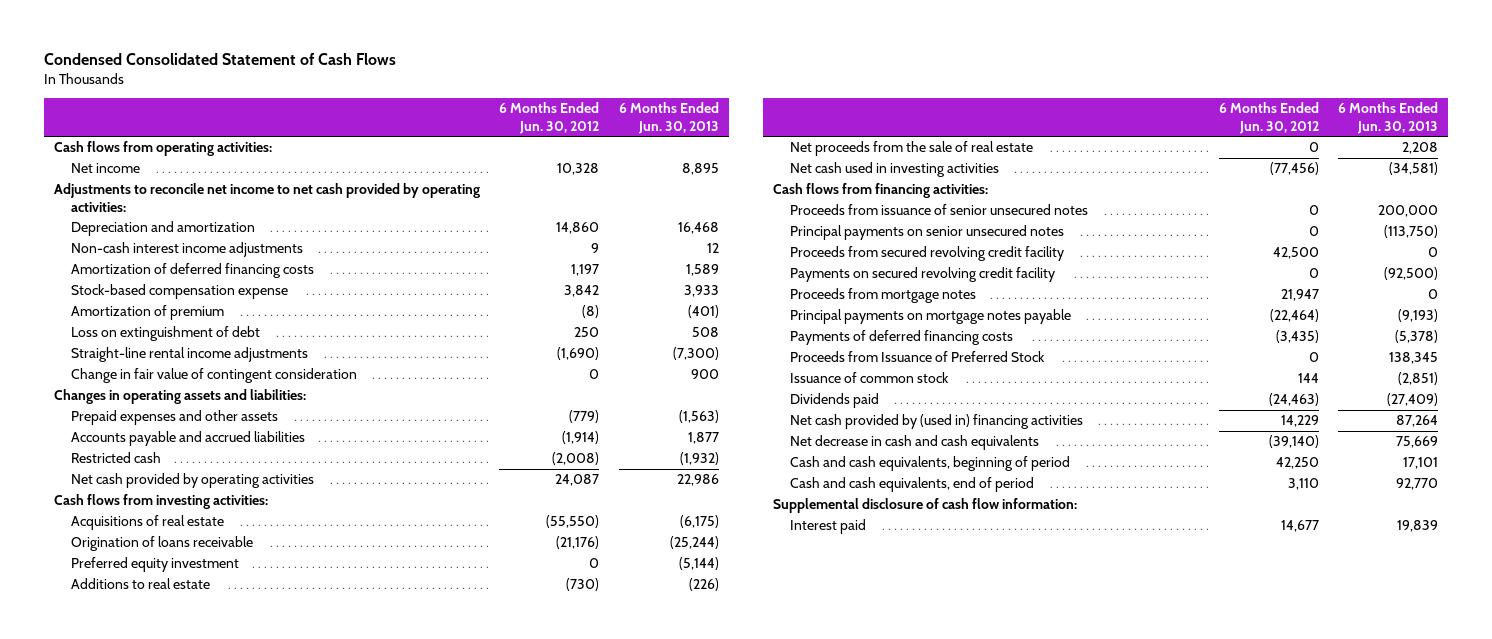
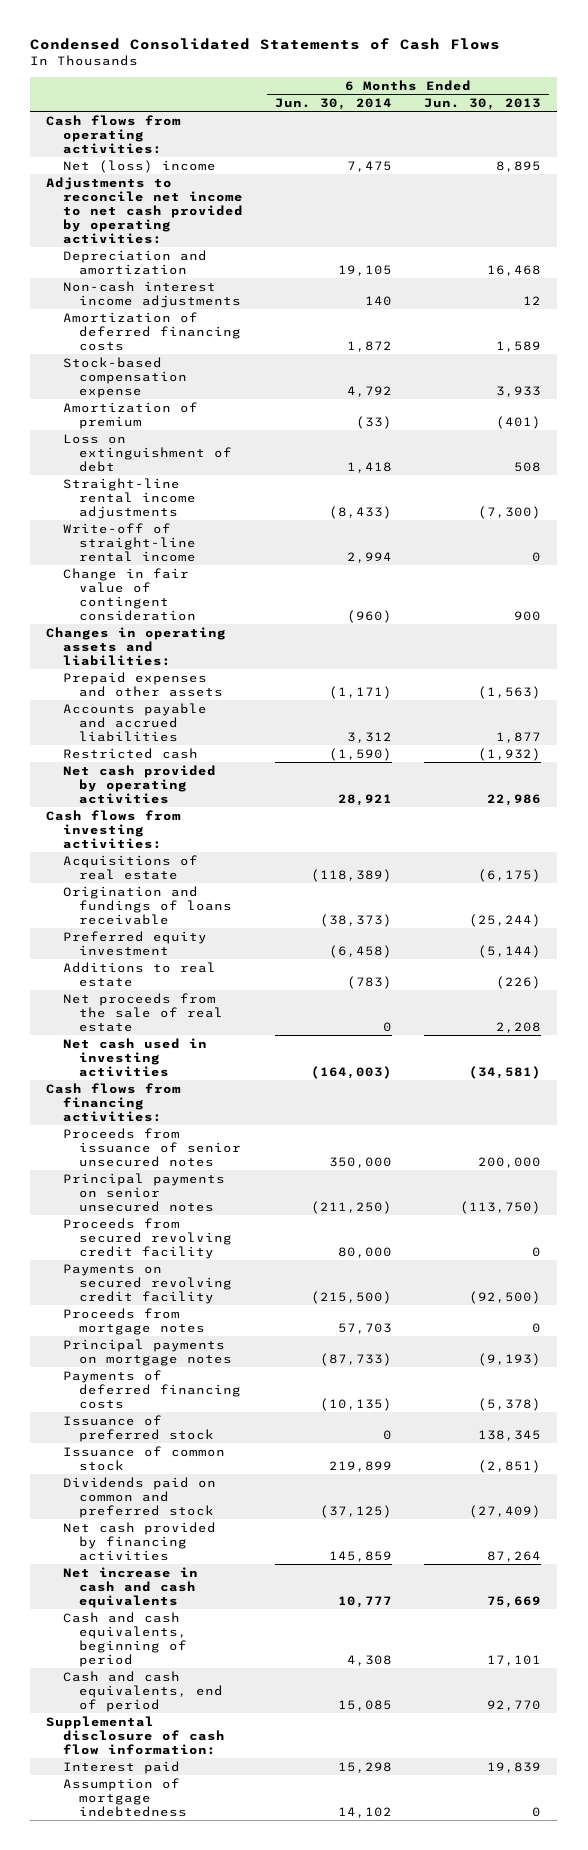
- Condensed Consolidated Statement of Cash Flows
+ Condensed Consolidated Statements of Cash Flows
- | 6 Months Ended Jun. 30, 2012 | 6 Months Ended Jun. 30, 2013
+ | 6 Months Ended Jun. 30, 2014 | 6 Months Ended Jun. 30, 2013
- Net income | 10,328 | 8,895
+ Net (loss) income | 7,475 | 8,895
+ Write-off of straight-line rental income | 2,994 | 0
- Origination of loans receivable | (21,176) | (25,244)
+ Origination and fundings of loans receivable | (38,373) | (25,244)
- Principal payments on mortgage notes payable | (22,464) | (9,193)
+ Principal payments on mortgage notes | (87,733) | (9,193)
- Proceeds from Issuance of Preferred Stock | 0 | 138,345
+ Issuance of preferred stock | 0 | 138,345
- Dividends paid | (24,463) | (27,409)
- Net cash provided by (used in) financing activities | 14,229 | 87,264
- Net decrease in cash and cash equivalents | (39,140) | 75,669
+ Dividends paid on common and preferred stock | (37,125) | (27,409)
+ Net cash provided by financing activities | 145,859 | 87,264
+ Net increase in cash and cash equivalents | 10,777 | 75,669
+ Assumption of mortgage indebtedness | 14,102 | 0

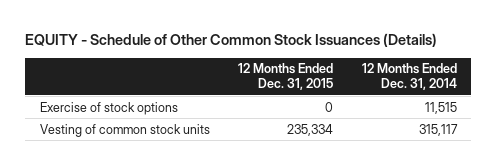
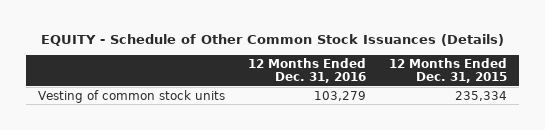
- | 12 Months Ended Dec. 31, 2015 | 12 Months Ended Dec. 31, 2014
+ | 12 Months Ended Dec. 31, 2016 | 12 Months Ended Dec. 31, 2015
- Exercise of stock options | 0 | 11,515

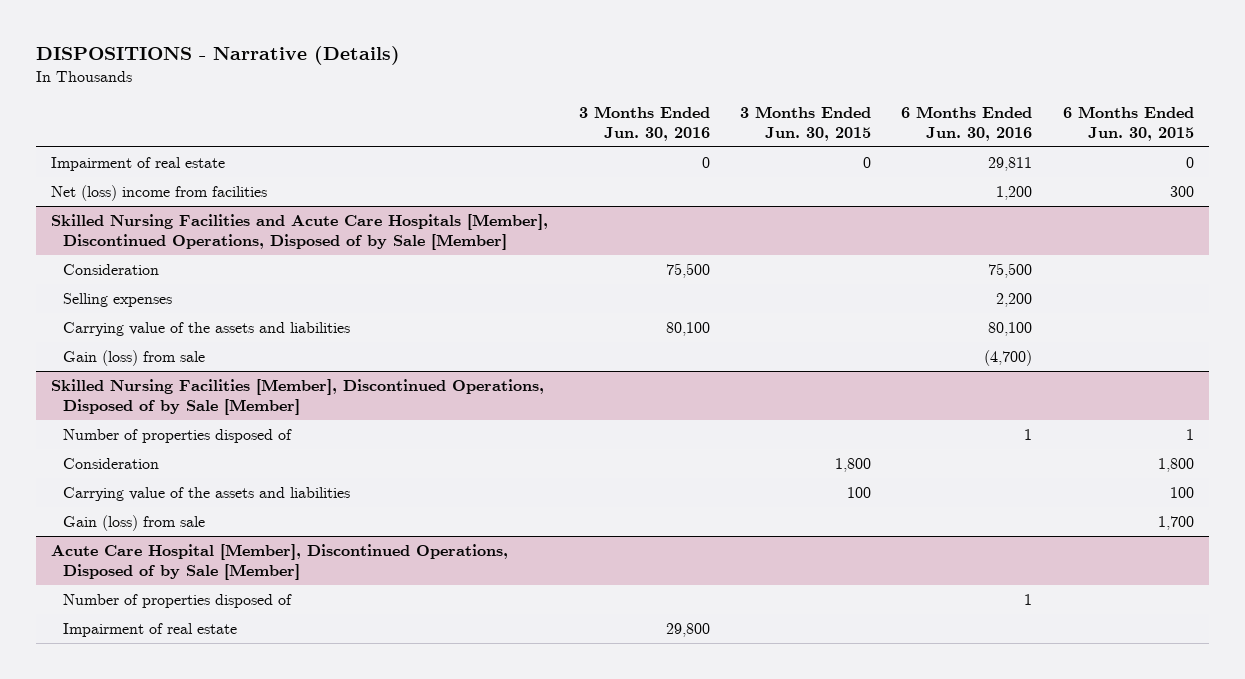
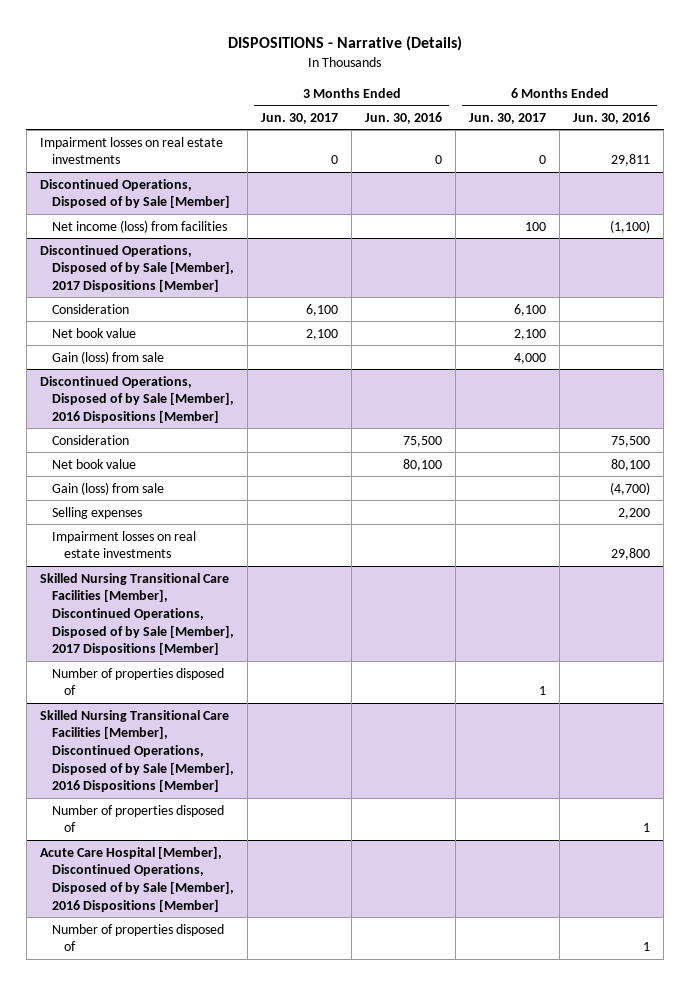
- | 3 Months Ended Jun. 30, 2016 | 3 Months Ended Jun. 30, 2015 | 6 Months Ended Jun. 30, 2016 | 6 Months Ended Jun. 30, 2015
+ | 3 Months Ended Jun. 30, 2017 | 3 Months Ended Jun. 30, 2016 | 6 Months Ended Jun. 30, 2017 | 6 Months Ended Jun. 30, 2016
- Impairment of real estate | 0 | 0 | 29,811 | 0
- Net (loss) income from facilities | | | 1,200 | 300
- Skilled Nursing Facilities and Acute Care Hospitals [Member], Discontinued Operations, Disposed of by Sale [Member]
+ Impairment losses on real estate investments | 0 | 0 | 0 | 29,811
+ Discontinued Operations, Disposed of by Sale [Member]
+ Net income (loss) from facilities | | | 100 | (1,100)
+ Discontinued Operations, Disposed of by Sale [Member], 2017 Dispositions [Member]
+ Consideration | 6,100 | | 6,100 |
+ Net book value | 2,100 | | 2,100 |
+ Gain (loss) from sale | | | 4,000 |
+ Discontinued Operations, Disposed of by Sale [Member], 2016 Dispositions [Member]
- Selling expenses | | | 2,200 |
- Carrying value of the assets and liabilities | 80,100 | | 80,100 |
+ Net book value | | 80,100 | | 80,100
- Skilled Nursing Facilities [Member], Discontinued Operations, Disposed of by Sale [Member]
+ Selling expenses | | | | 2,200
+ Impairment losses on real estate investments | | | | 29,800
+ Skilled Nursing Transitional Care Facilities [Member], Discontinued Operations, Disposed of by Sale [Member], 2017 Dispositions [Member]
+ Number of properties disposed of | | | 1 |
+ Skilled Nursing Transitional Care Facilities [Member], Discontinued Operations, Disposed of by Sale [Member], 2016 Dispositions [Member]
- Consideration | | 1,800 | | 1,800
- Carrying value of the assets and liabilities | | 100 | | 100
- Gain (loss) from sale | | | | 1,700
- Acute Care Hospital [Member], Discontinued Operations, Disposed of by Sale [Member]
+ Acute Care Hospital [Member], Discontinued Operations, Disposed of by Sale [Member], 2016 Dispositions [Member]
- Impairment of real estate | 29,800 | | |

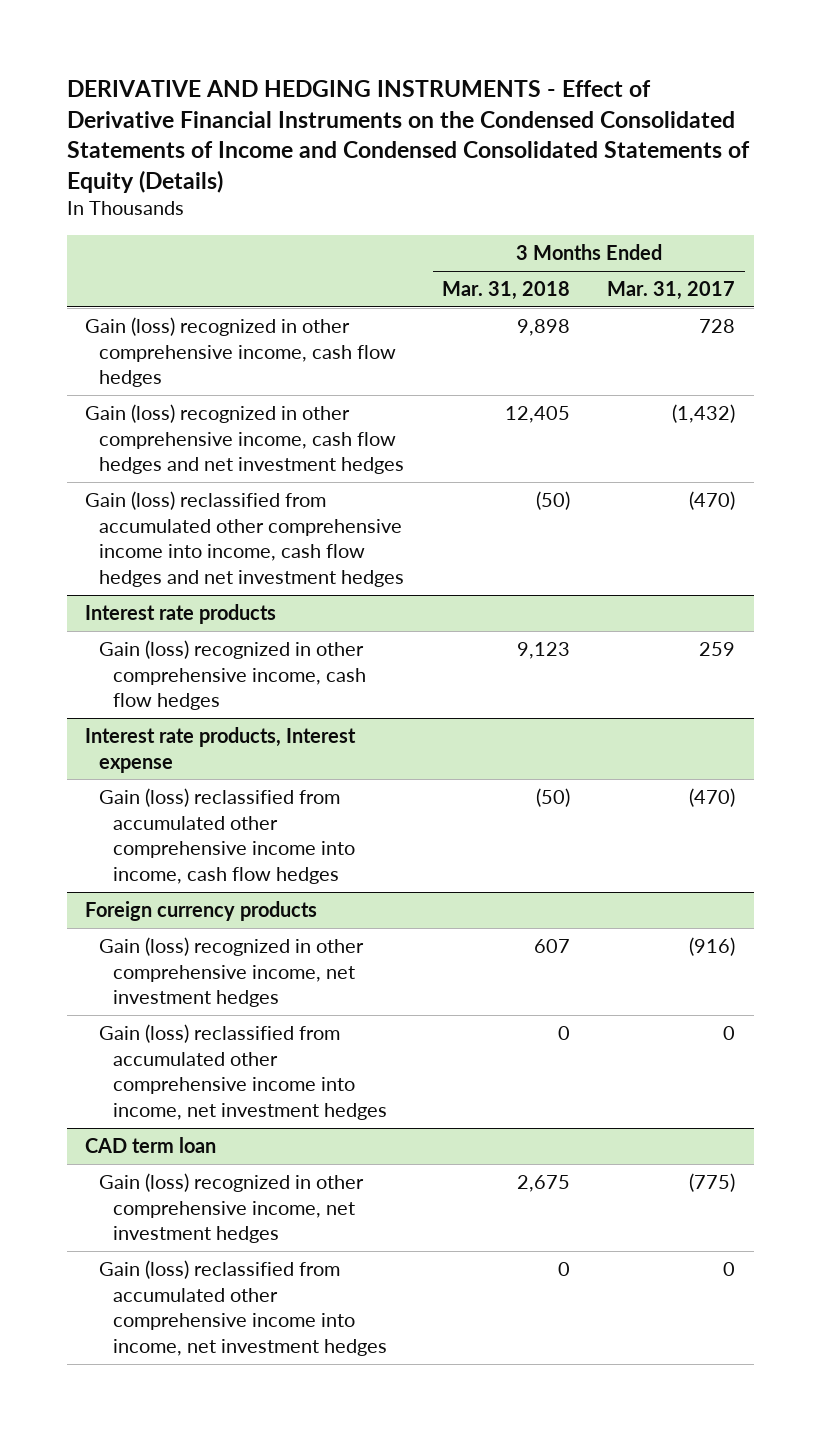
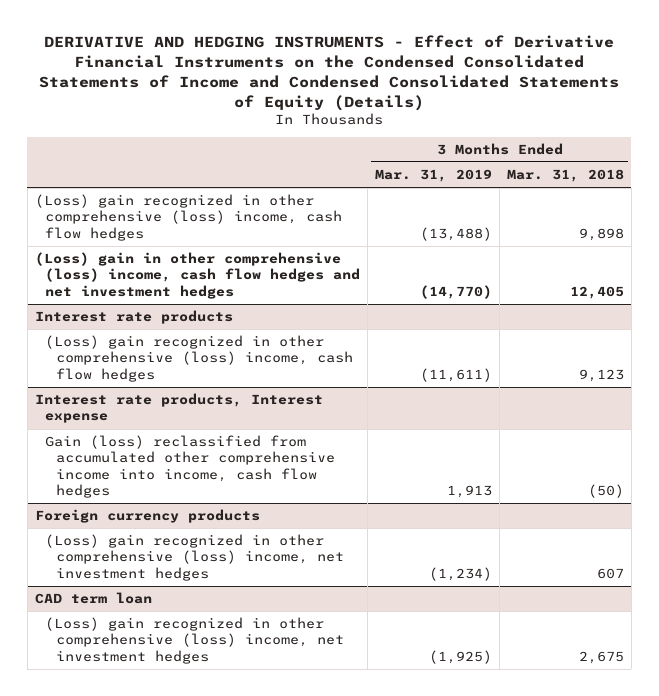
- | 3 Months Ended Mar. 31, 2018 | 3 Months Ended Mar. 31, 2017
+ | 3 Months Ended Mar. 31, 2019 | 3 Months Ended Mar. 31, 2018
- Gain (loss) recognized in other comprehensive income, cash flow hedges | 9,898 | 728
- Gain (loss) recognized in other comprehensive income, cash flow hedges and net investment hedges | 12,405 | (1,432)
- Gain (loss) reclassified from accumulated other comprehensive income into income, cash flow hedges and net investment hedges | (50) | (470)
+ (Loss) gain recognized in other comprehensive (loss) income, cash flow hedges | (13,488) | 9,898
+ (Loss) gain in other comprehensive (loss) income, cash flow hedges and net investment hedges | (14,770) | 12,405
@ Interest rate products
- Gain (loss) recognized in other comprehensive income, cash flow hedges | 9,123 | 259
+ (Loss) gain recognized in other comprehensive (loss) income, cash flow hedges | (11,611) | 9,123
@ Foreign currency products
- Gain (loss) recognized in other comprehensive income, net investment hedges | 607 | (916)
- Gain (loss) reclassified from accumulated other comprehensive income into income, net investment hedges | 0 | 0
+ (Loss) gain recognized in other comprehensive (loss) income, net investment hedges | (1,234) | 607
@ CAD term loan
- Gain (loss) recognized in other comprehensive income, net investment hedges | 2,675 | (775)
- Gain (loss) reclassified from accumulated other comprehensive income into income, net investment hedges | 0 | 0
+ (Loss) gain recognized in other comprehensive (loss) income, net investment hedges | (1,925) | 2,675

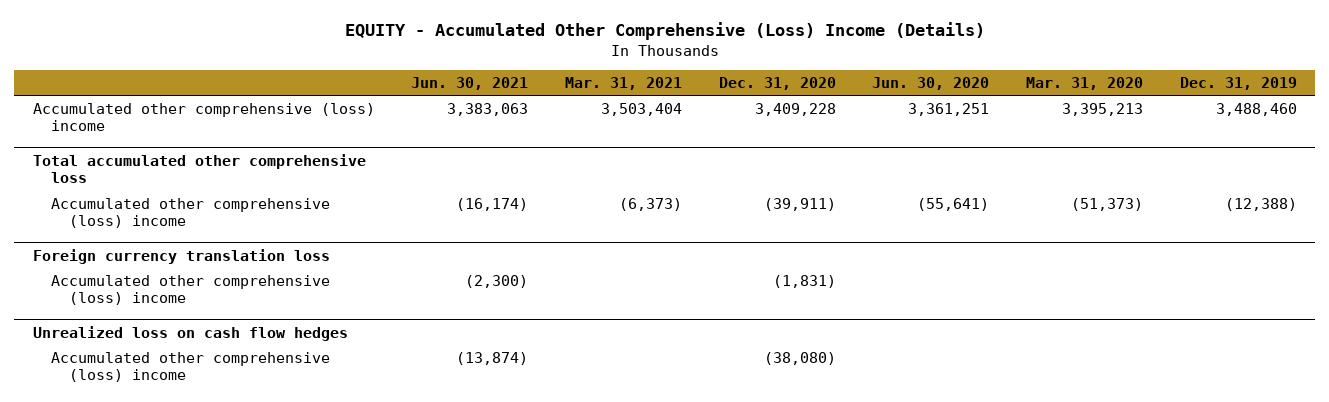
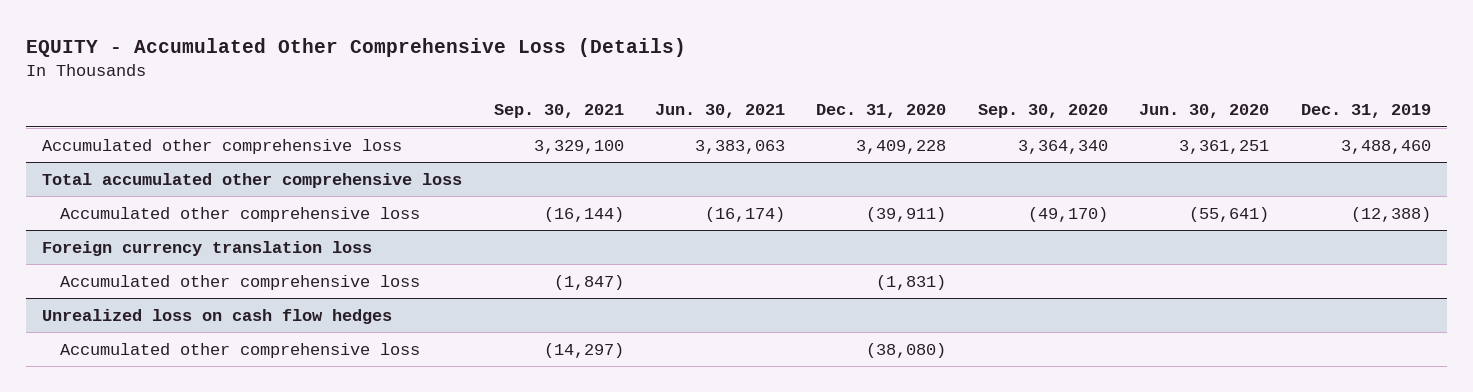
- EQUITY - Accumulated Other Comprehensive (Loss) Income (Details)
+ EQUITY - Accumulated Other Comprehensive Loss (Details)
- | Jun. 30, 2021 | Mar. 31, 2021 | Dec. 31, 2020 | Jun. 30, 2020 | Mar. 31, 2020 | Dec. 31, 2019
+ | Sep. 30, 2021 | Jun. 30, 2021 | Dec. 31, 2020 | Sep. 30, 2020 | Jun. 30, 2020 | Dec. 31, 2019
- Accumulated other comprehensive (loss) income | 3,383,063 | 3,503,404 | 3,409,228 | 3,361,251 | 3,395,213 | 3,488,460
+ Accumulated other comprehensive loss | 3,329,100 | 3,383,063 | 3,409,228 | 3,364,340 | 3,361,251 | 3,488,460
@ Total accumulated other comprehensive loss
- Accumulated other comprehensive (loss) income | (16,174) | (6,373) | (39,911) | (55,641) | (51,373) | (12,388)
+ Accumulated other comprehensive loss | (16,144) | (16,174) | (39,911) | (49,170) | (55,641) | (12,388)
@ Foreign currency translation loss
- Accumulated other comprehensive (loss) income | (2,300) | | (1,831) | | |
+ Accumulated other comprehensive loss | (1,847) | | (1,831) | | |
@ Unrealized loss on cash flow hedges
- Accumulated other comprehensive (loss) income | (13,874) | | (38,080) | | |
+ Accumulated other comprehensive loss | (14,297) | | (38,080) | | |

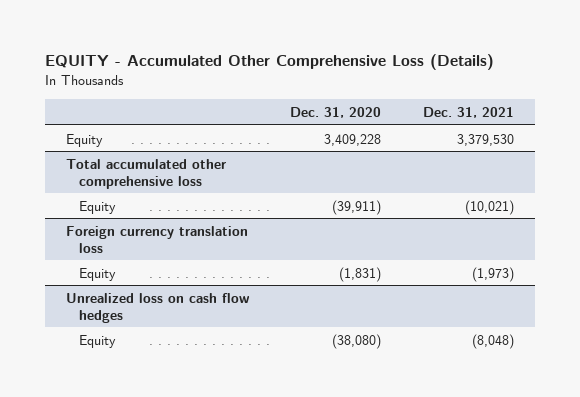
- | Sep. 30, 2021 | Jun. 30, 2021 | Dec. 31, 2020 | Sep. 30, 2020 | Jun. 30, 2020 | Dec. 31, 2019
+ | Dec. 31, 2020 | Dec. 31, 2021
- Accumulated other comprehensive loss | 3,329,100 | 3,383,063 | 3,409,228 | 3,364,340 | 3,361,251 | 3,488,460
+ Equity | 3,409,228 | 3,379,530
@ Total accumulated other comprehensive loss
- Accumulated other comprehensive loss | (16,144) | (16,174) | (39,911) | (49,170) | (55,641) | (12,388)
+ Equity | (39,911) | (10,021)
@ Foreign currency translation loss
- Accumulated other comprehensive loss | (1,847) | | (1,831) | | |
+ Equity | (1,831) | (1,973)
@ Unrealized loss on cash flow hedges
- Accumulated other comprehensive loss | (14,297) | | (38,080) | | |
+ Equity | (38,080) | (8,048)

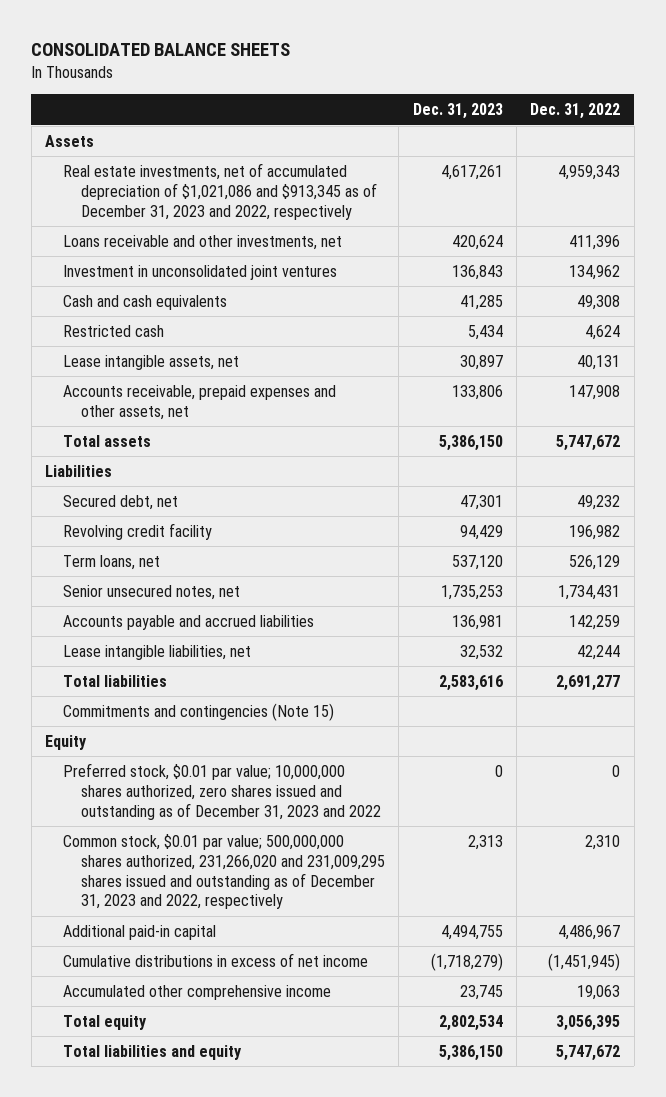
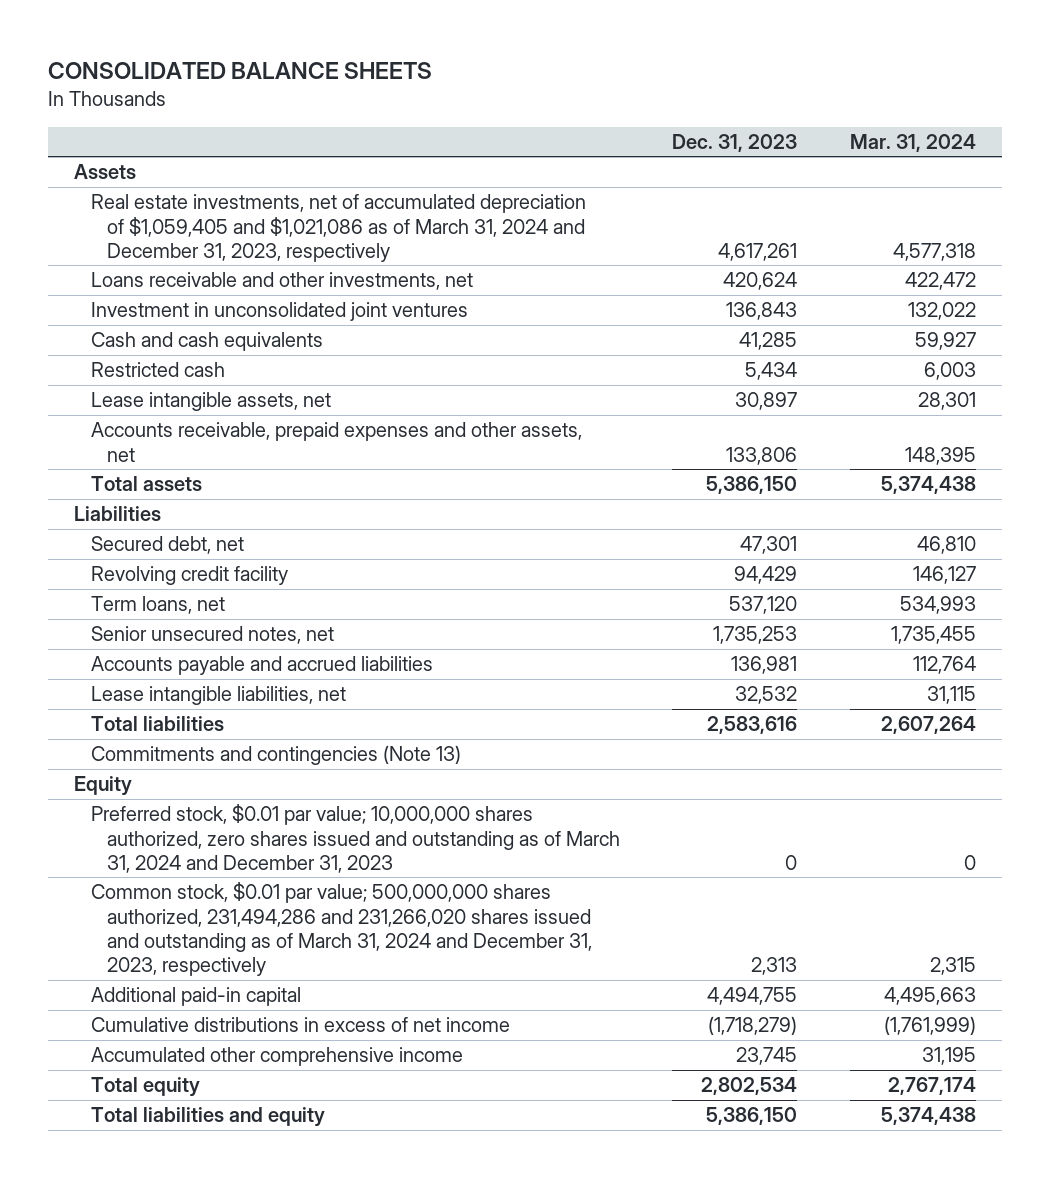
- | Dec. 31, 2023 | Dec. 31, 2022
+ | Dec. 31, 2023 | Mar. 31, 2024
- Real estate investments, net of accumulated depreciation of $1,021,086 and $913,345 as of December 31, 2023 and 2022, respectively | 4,617,261 | 4,959,343
+ Real estate investments, net of accumulated depreciation of $1,059,405 and $1,021,086 as of March 31, 2024 and December 31, 2023, respectively | 4,617,261 | 4,577,318
- Commitments and contingencies (Note 15)
+ Commitments and contingencies (Note 13)
- Preferred stock, $0.01 par value; 10,000,000 shares authorized, zero shares issued and outstanding as of December 31, 2023 and 2022 | 0 | 0
- Common stock, $0.01 par value; 500,000,000 shares authorized, 231,266,020 and 231,009,295 shares issued and outstanding as of December 31, 2023 and 2022, respectively | 2,313 | 2,310
+ Preferred stock, $0.01 par value; 10,000,000 shares authorized, zero shares issued and outstanding as of March 31, 2024 and December 31, 2023 | 0 | 0
+ Common stock, $0.01 par value; 500,000,000 shares authorized, 231,494,286 and 231,266,020 shares issued and outstanding as of March 31, 2024 and December 31, 2023, respectively | 2,313 | 2,315

